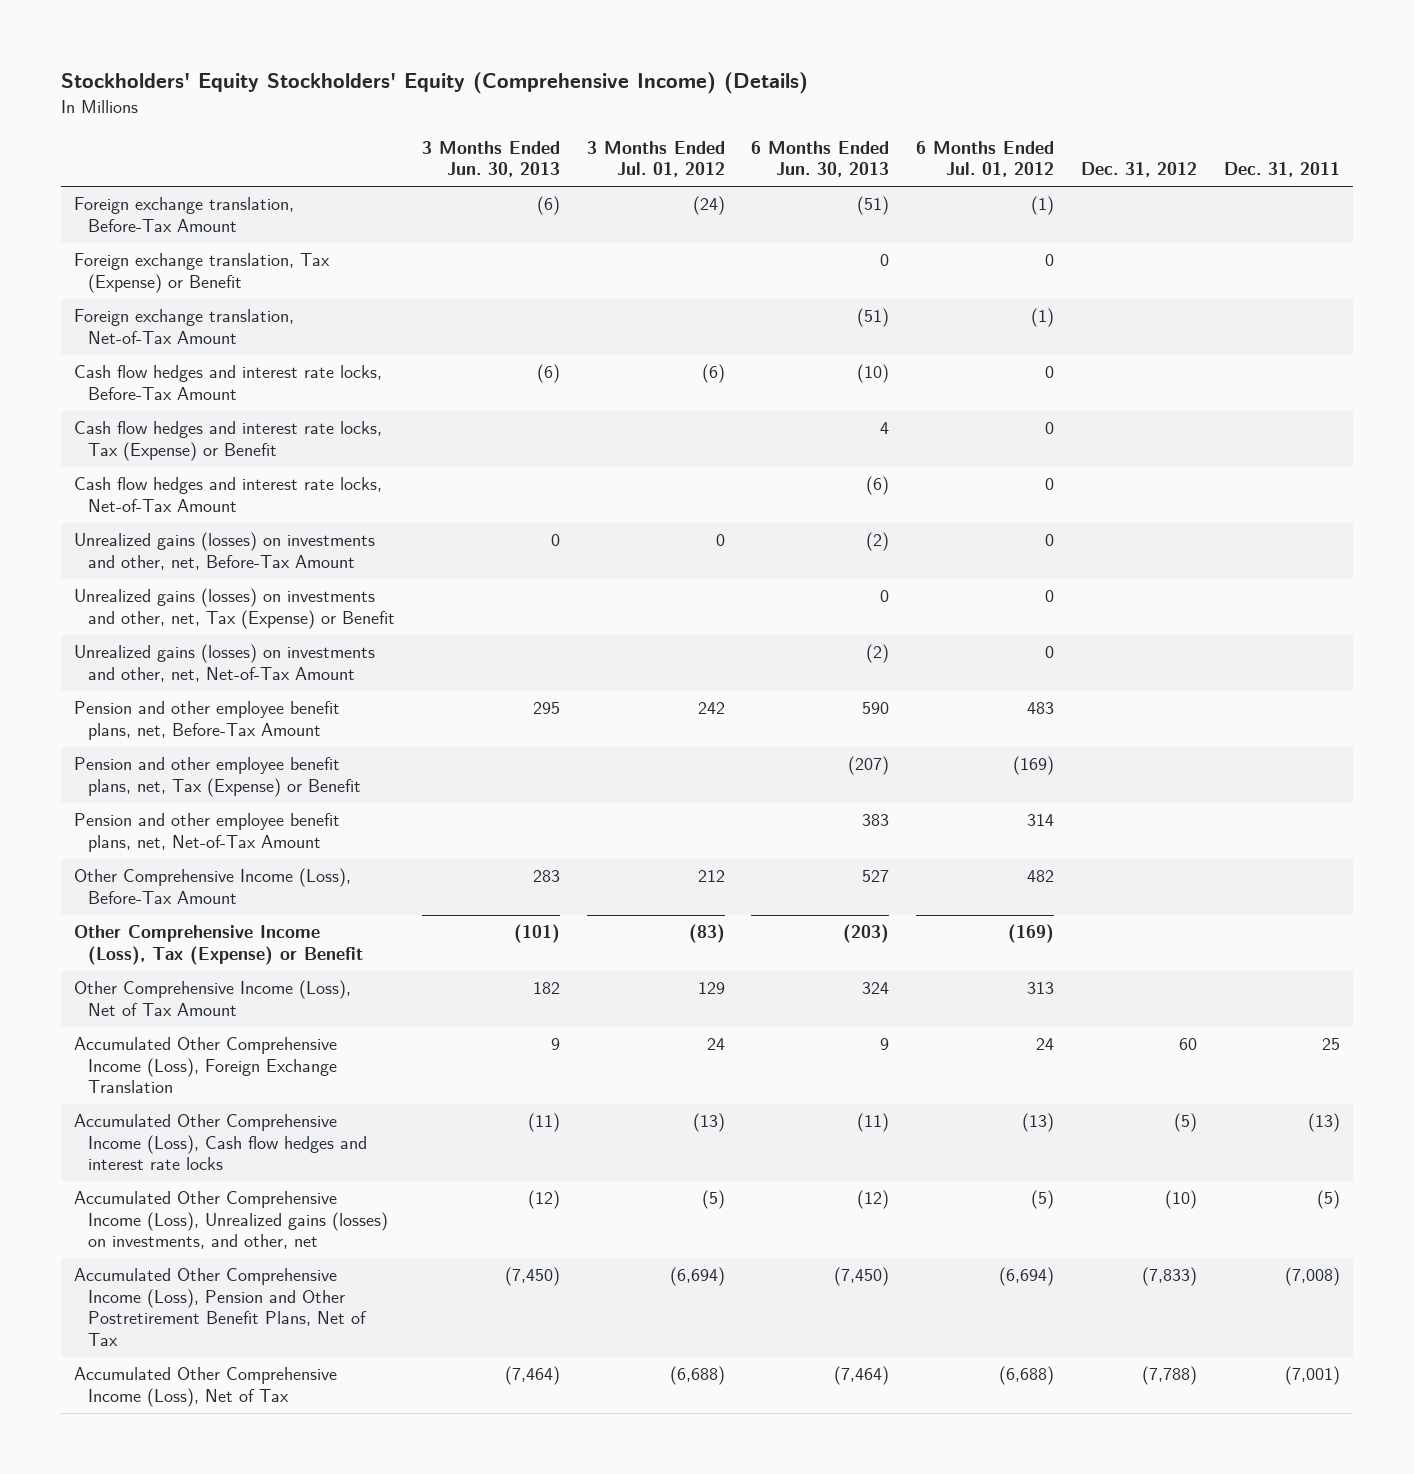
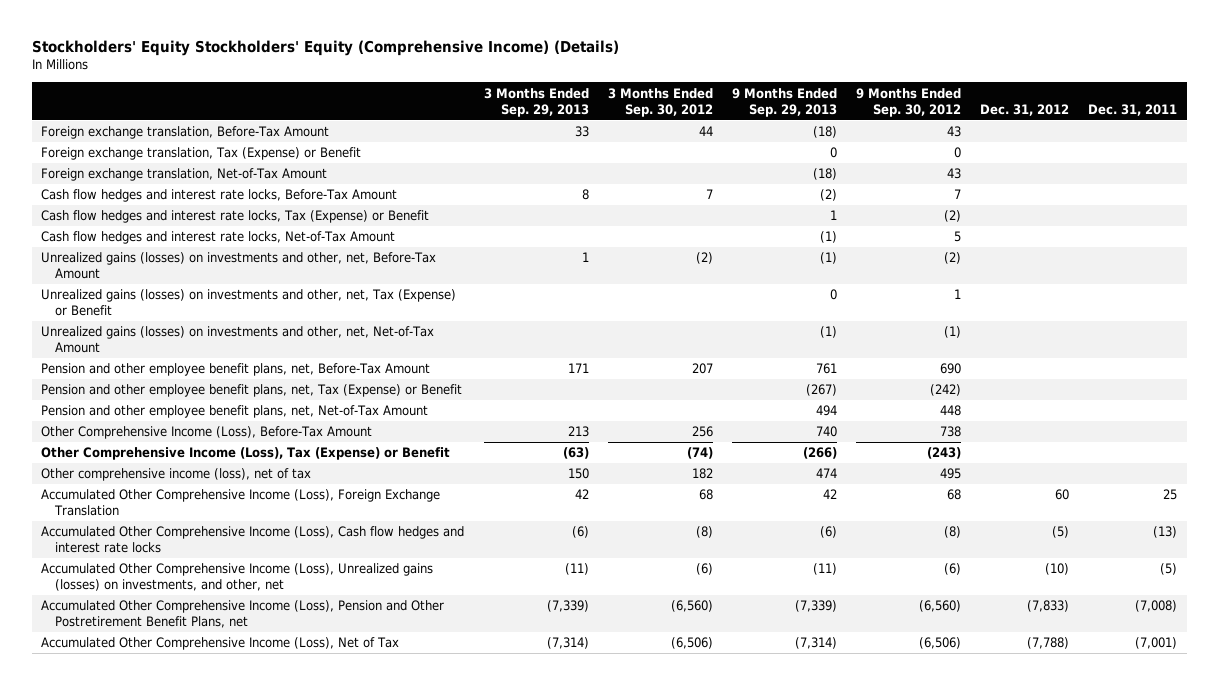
- | 3 Months Ended Jun. 30, 2013 | 3 Months Ended Jul. 01, 2012 | 6 Months Ended Jun. 30, 2013 | 6 Months Ended Jul. 01, 2012 | Dec. 31, 2012 | Dec. 31, 2011
+ | 3 Months Ended Sep. 29, 2013 | 3 Months Ended Sep. 30, 2012 | 9 Months Ended Sep. 29, 2013 | 9 Months Ended Sep. 30, 2012 | Dec. 31, 2012 | Dec. 31, 2011
- Other Comprehensive Income (Loss), Net of Tax Amount | 182 | 129 | 324 | 313 | |
+ Other comprehensive income (loss), net of tax | 150 | 182 | 474 | 495 | |
- Accumulated Other Comprehensive Income (Loss), Pension and Other Postretirement Benefit Plans, Net of Tax | (7,450) | (6,694) | (7,450) | (6,694) | (7,833) | (7,008)
+ Accumulated Other Comprehensive Income (Loss), Pension and Other Postretirement Benefit Plans, net | (7,339) | (6,560) | (7,339) | (6,560) | (7,833) | (7,008)

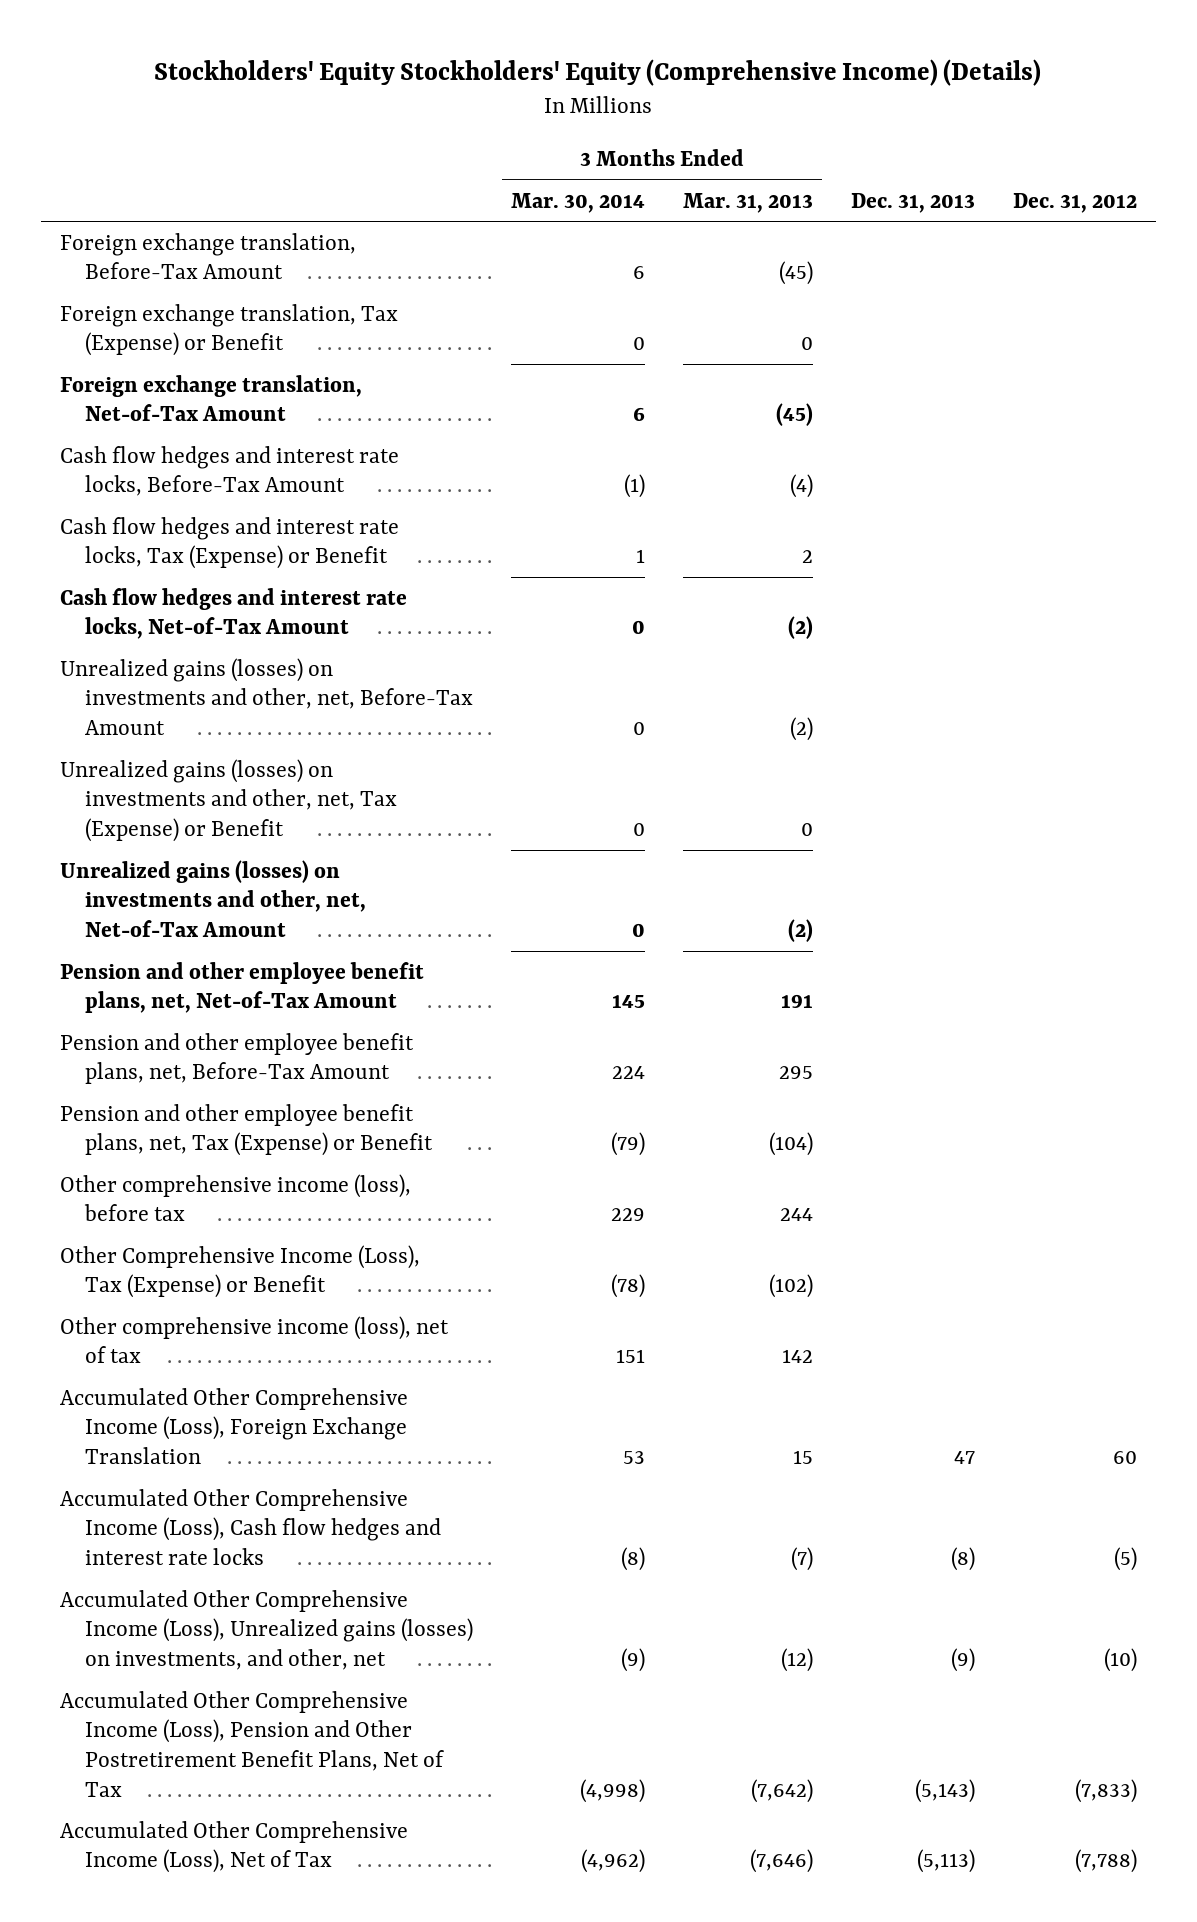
- | 3 Months Ended Sep. 29, 2013 | 3 Months Ended Sep. 30, 2012 | 9 Months Ended Sep. 29, 2013 | 9 Months Ended Sep. 30, 2012 | Dec. 31, 2012 | Dec. 31, 2011
+ | 3 Months Ended Mar. 30, 2014 | 3 Months Ended Mar. 31, 2013 | Dec. 31, 2013 | Dec. 31, 2012
moved up: Pension and other employee benefit plans, net, Net-of-Tax Amount | 145 | 191 | |
- Other Comprehensive Income (Loss), Before-Tax Amount | 213 | 256 | 740 | 738 | |
+ Other comprehensive income (loss), before tax | 229 | 244 | |
- Accumulated Other Comprehensive Income (Loss), Pension and Other Postretirement Benefit Plans, net | (7,339) | (6,560) | (7,339) | (6,560) | (7,833) | (7,008)
+ Accumulated Other Comprehensive Income (Loss), Pension and Other Postretirement Benefit Plans, Net of Tax | (4,998) | (7,642) | (5,143) | (7,833)

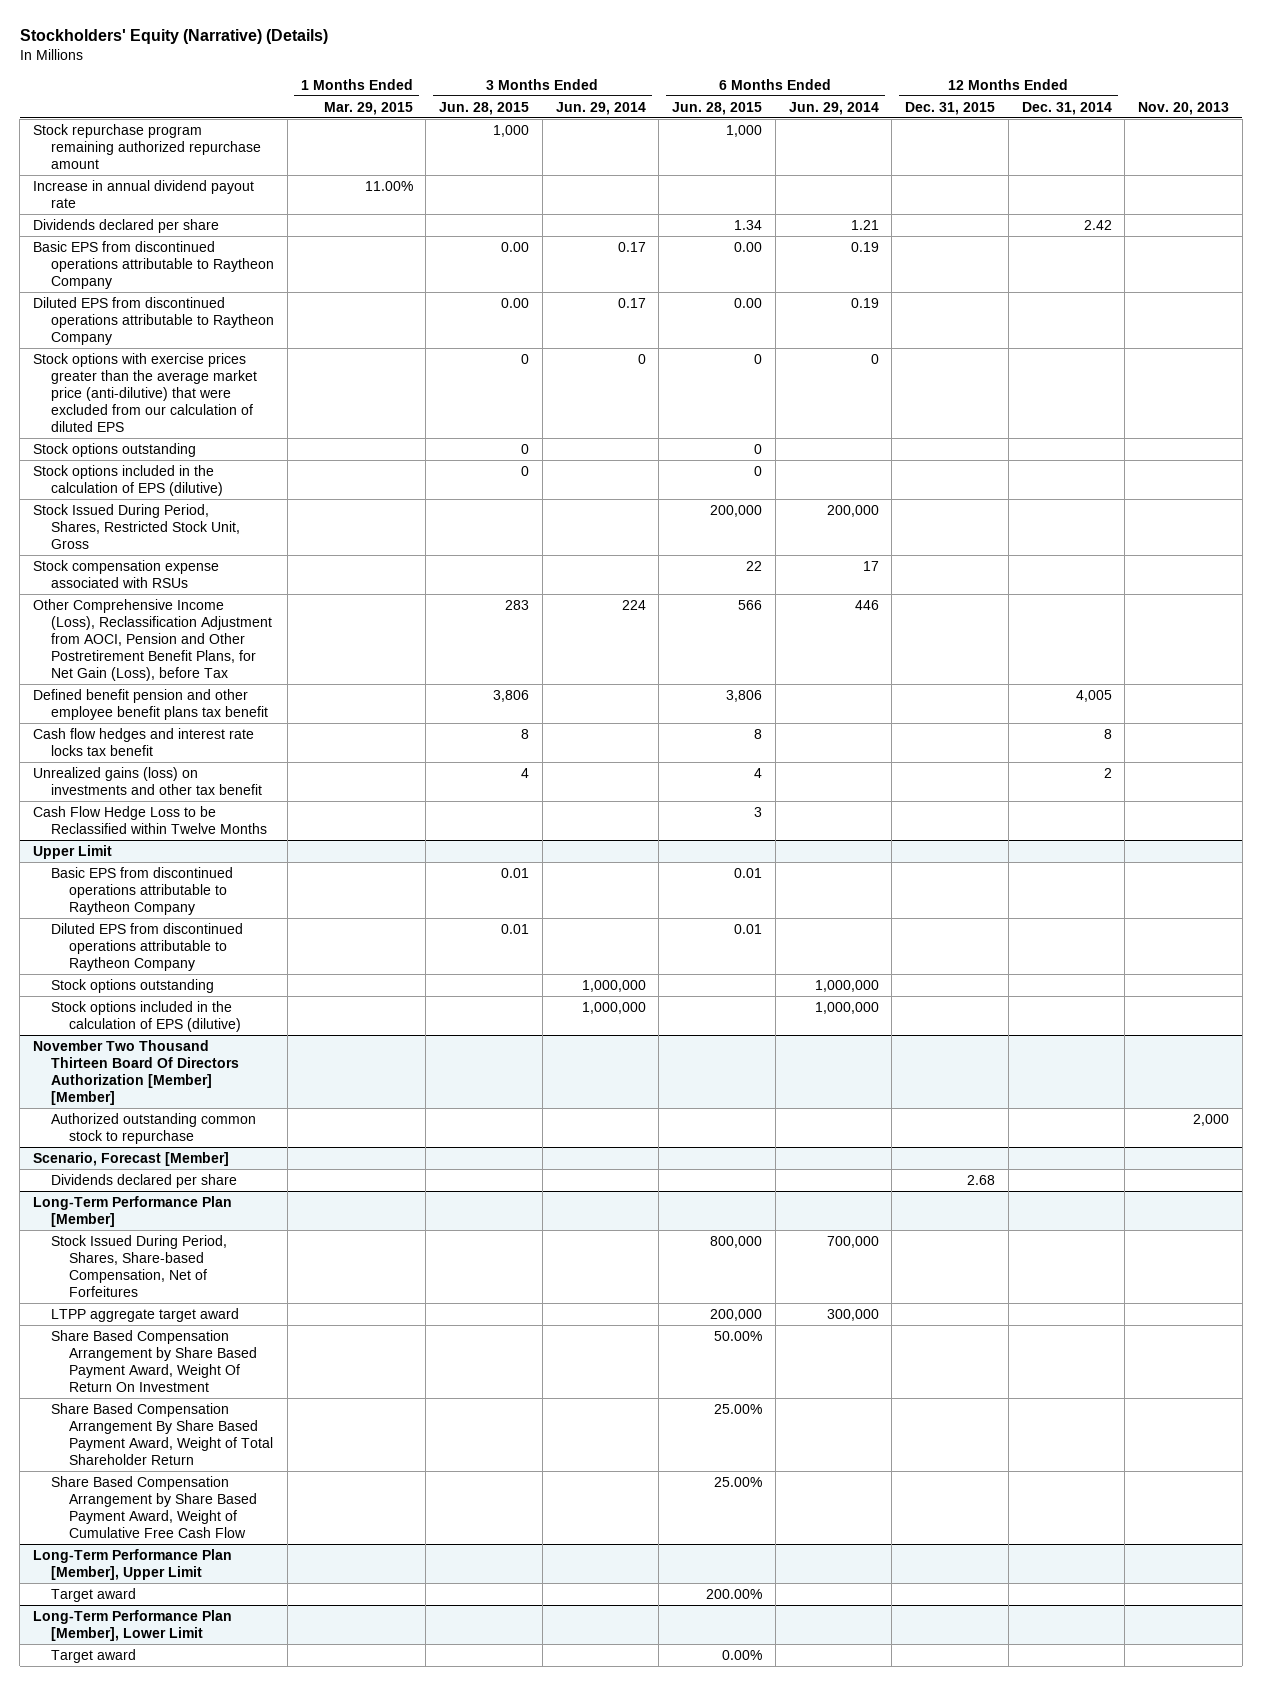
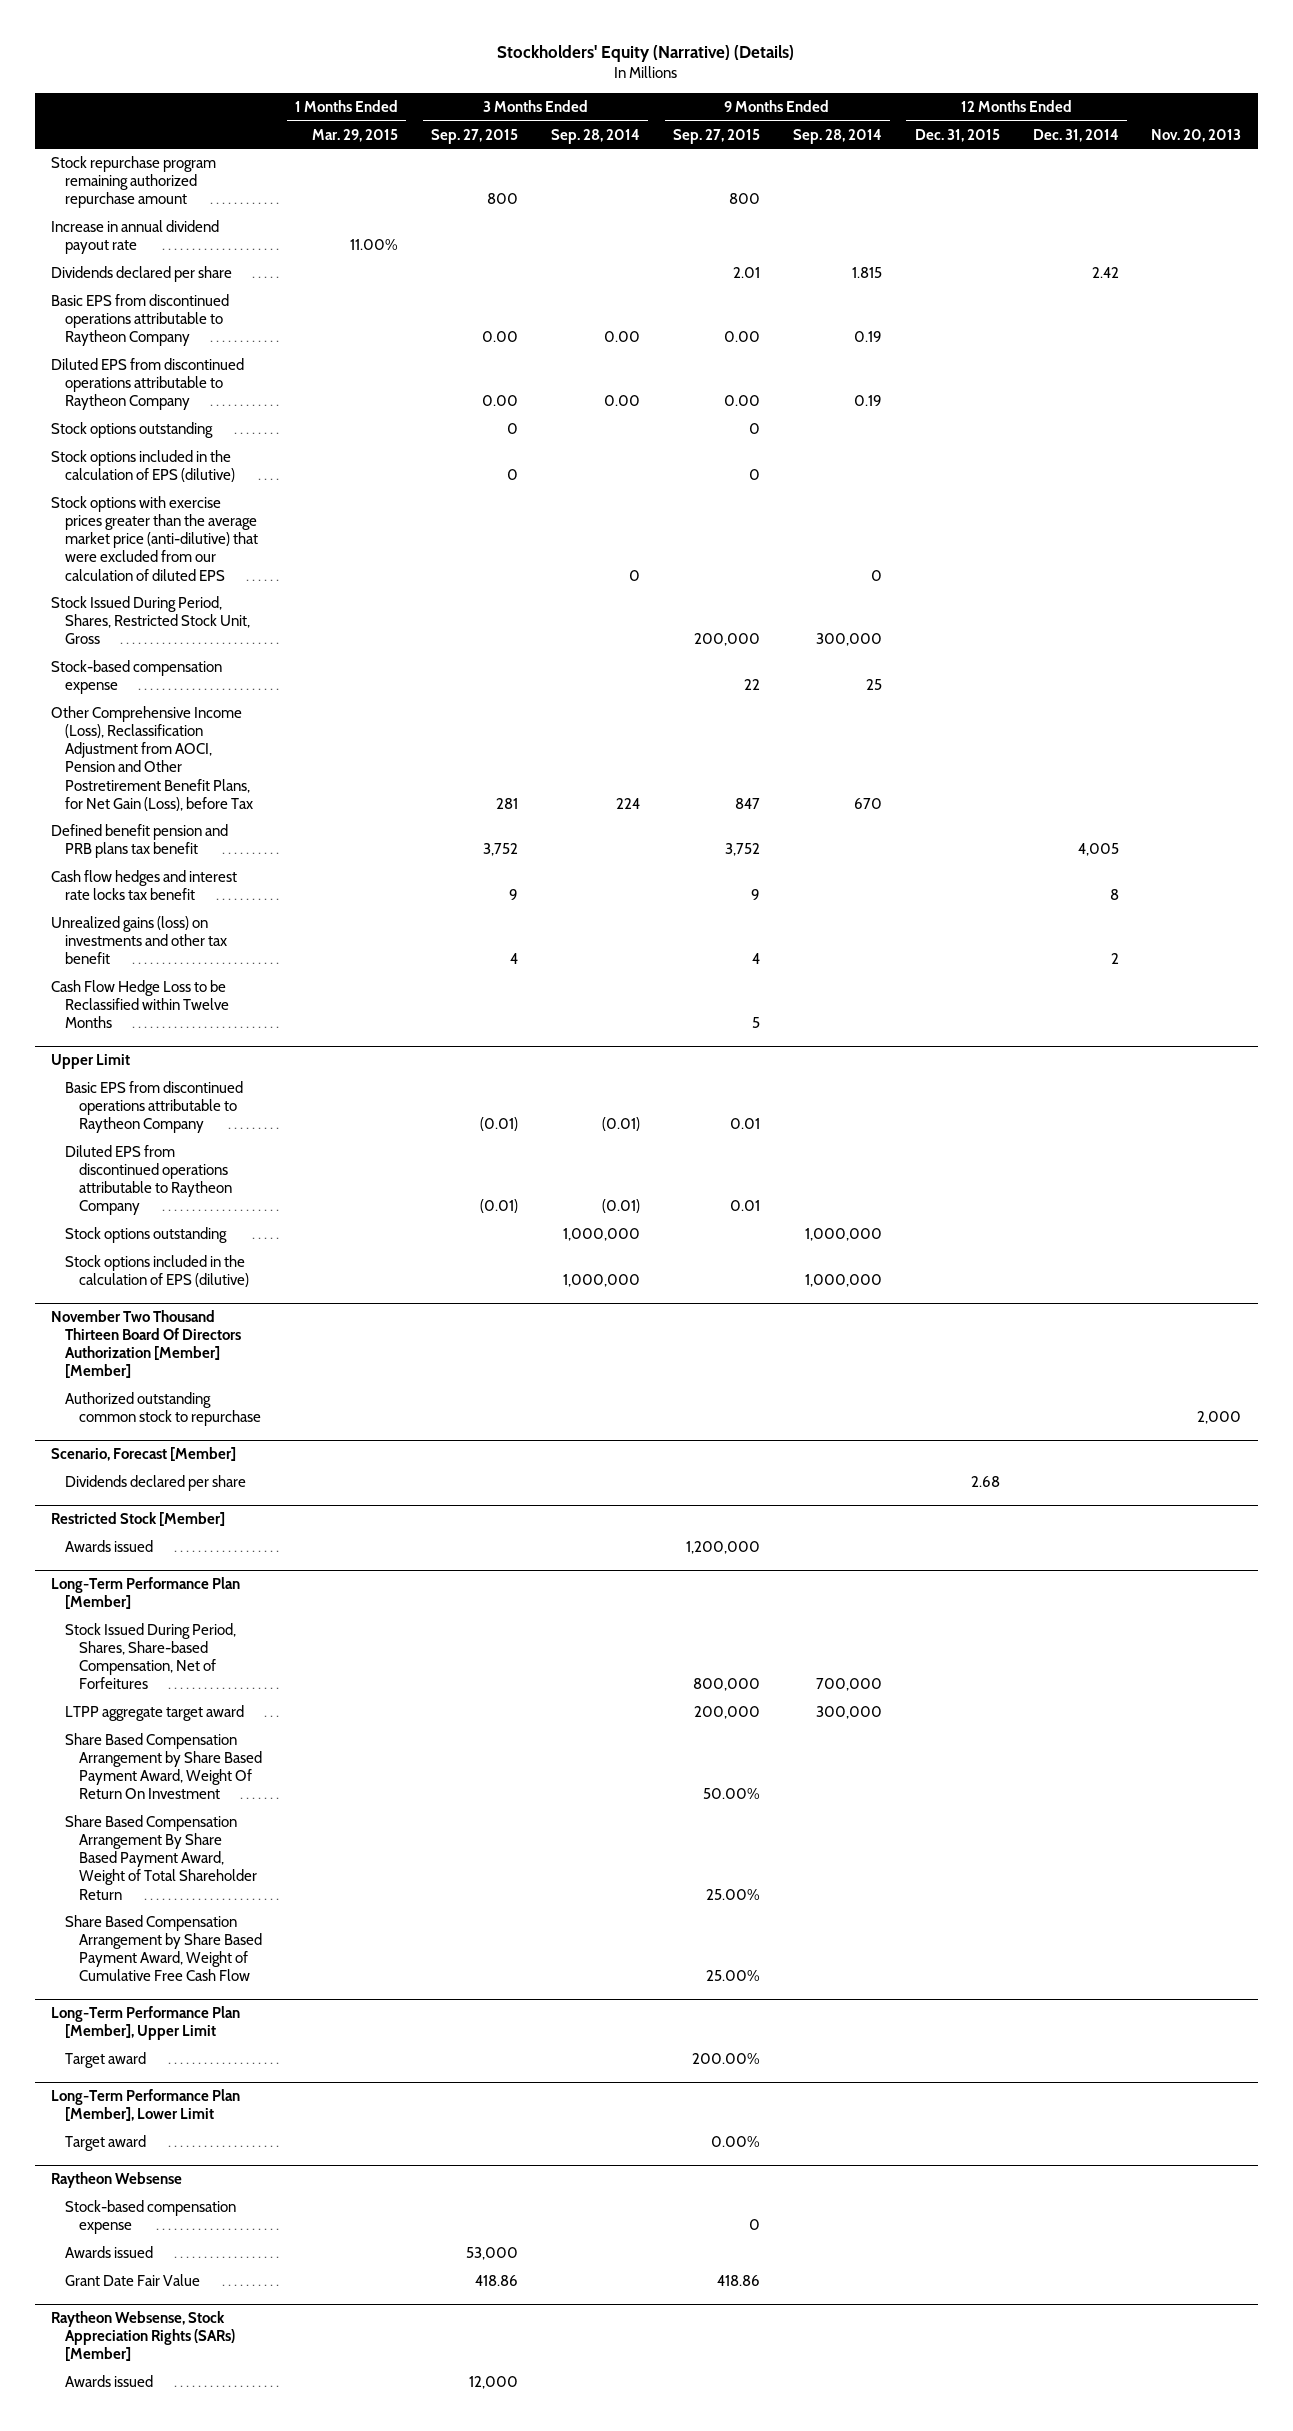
- | 1 Months Ended Mar. 29, 2015 | 3 Months Ended Jun. 28, 2015 | 3 Months Ended Jun. 29, 2014 | 6 Months Ended Jun. 28, 2015 | 6 Months Ended Jun. 29, 2014 | 12 Months Ended Dec. 31, 2015 | 12 Months Ended Dec. 31, 2014 | Nov. 20, 2013
+ | 1 Months Ended Mar. 29, 2015 | 3 Months Ended Sep. 27, 2015 | 3 Months Ended Sep. 28, 2014 | 9 Months Ended Sep. 27, 2015 | 9 Months Ended Sep. 28, 2014 | 12 Months Ended Dec. 31, 2015 | 12 Months Ended Dec. 31, 2014 | Nov. 20, 2013
moved down: Stock options with exercise prices greater than the average market price (anti-dilutive) that were excluded from our calculation of diluted EPS | | | 0 | | 0 | | |
- Stock compensation expense associated with RSUs | | | | 22 | 17 | | |
+ Stock-based compensation expense | | | | 22 | 25 | | |
- Defined benefit pension and other employee benefit plans tax benefit | | 3,806 | | 3,806 | | | 4,005 |
+ Defined benefit pension and PRB plans tax benefit | | 3,752 | | 3,752 | | | 4,005 |
+ Restricted Stock [Member]
+ Awards issued | | | | 1,200,000 | | | |
+ Raytheon Websense
+ Stock-based compensation expense | | | | 0 | | | |
+ Awards issued | | 53,000 | | | | | |
+ Grant Date Fair Value | | 418.86 | | 418.86 | | | |
+ Raytheon Websense, Stock Appreciation Rights (SARs) [Member]
+ Awards issued | | 12,000 | | | | | |

